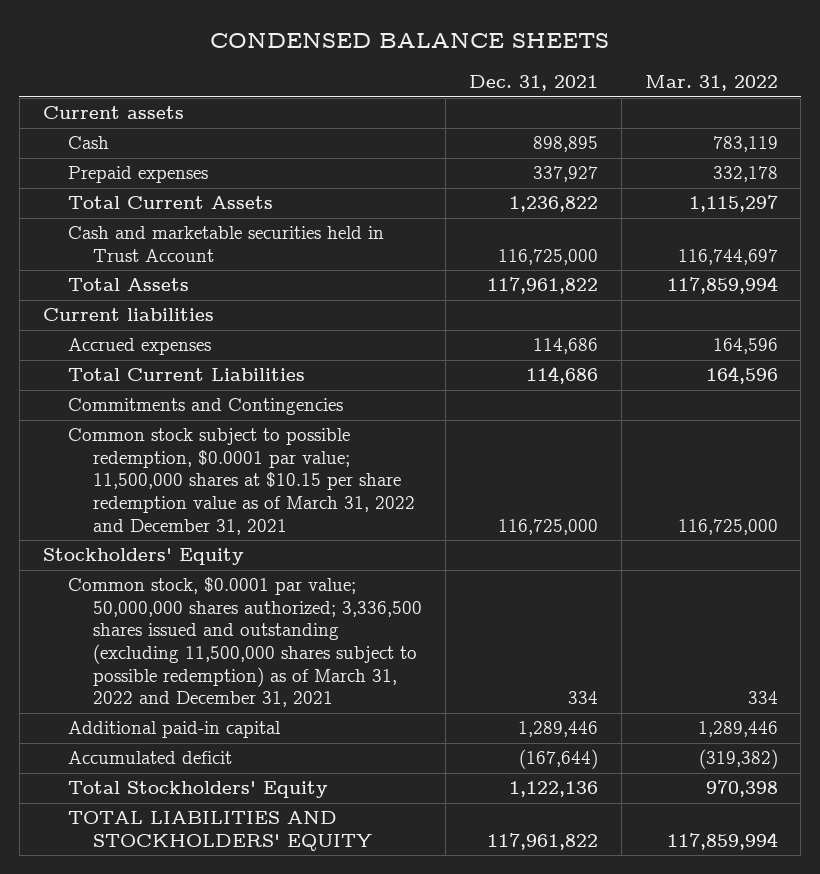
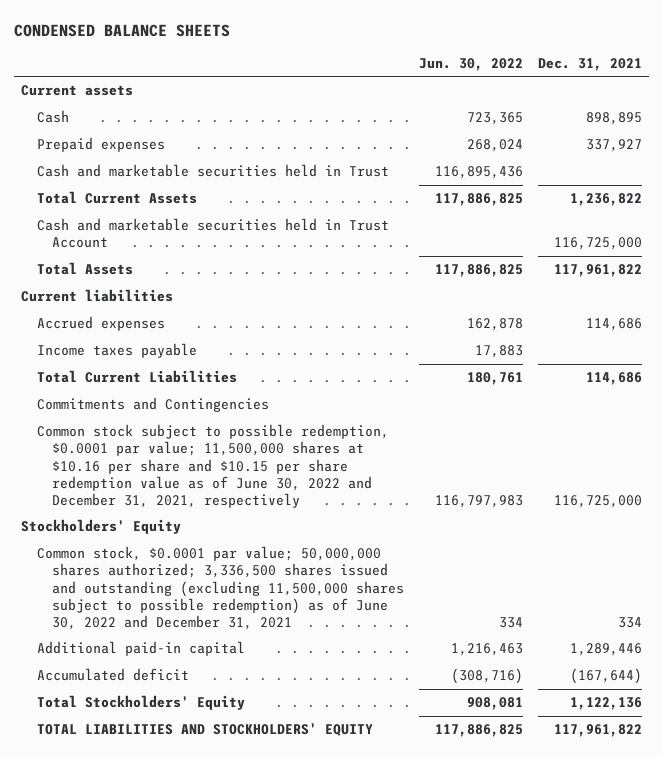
- | Dec. 31, 2021 | Mar. 31, 2022
+ | Jun. 30, 2022 | Dec. 31, 2021
+ Cash and marketable securities held in Trust | 116,895,436 |
+ Income taxes payable | 17,883 |
- Common stock subject to possible redemption, $0.0001 par value; 11,500,000 shares at $10.15 per share redemption value as of March 31, 2022 and December 31, 2021 | 116,725,000 | 116,725,000
+ Common stock subject to possible redemption, $0.0001 par value; 11,500,000 shares at $10.16 per share and $10.15 per share redemption value as of June 30, 2022 and December 31, 2021, respectively | 116,797,983 | 116,725,000
- Common stock, $0.0001 par value; 50,000,000 shares authorized; 3,336,500 shares issued and outstanding (excluding 11,500,000 shares subject to possible redemption) as of March 31, 2022 and December 31, 2021 | 334 | 334
+ Common stock, $0.0001 par value; 50,000,000 shares authorized; 3,336,500 shares issued and outstanding (excluding 11,500,000 shares subject to possible redemption) as of June 30, 2022 and December 31, 2021 | 334 | 334

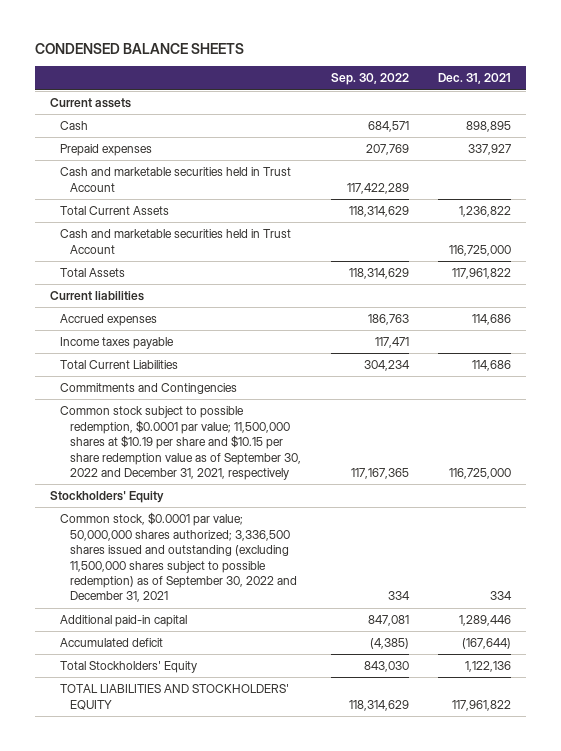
- | Jun. 30, 2022 | Dec. 31, 2021
+ | Sep. 30, 2022 | Dec. 31, 2021
- Cash and marketable securities held in Trust | 116,895,436 |
+ Cash and marketable securities held in Trust Account | 117,422,289 |
- Common stock subject to possible redemption, $0.0001 par value; 11,500,000 shares at $10.16 per share and $10.15 per share redemption value as of June 30, 2022 and December 31, 2021, respectively | 116,797,983 | 116,725,000
+ Common stock subject to possible redemption, $0.0001 par value; 11,500,000 shares at $10.19 per share and $10.15 per share redemption value as of September 30, 2022 and December 31, 2021, respectively | 117,167,365 | 116,725,000
- Common stock, $0.0001 par value; 50,000,000 shares authorized; 3,336,500 shares issued and outstanding (excluding 11,500,000 shares subject to possible redemption) as of June 30, 2022 and December 31, 2021 | 334 | 334
+ Common stock, $0.0001 par value; 50,000,000 shares authorized; 3,336,500 shares issued and outstanding (excluding 11,500,000 shares subject to possible redemption) as of September 30, 2022 and December 31, 2021 | 334 | 334

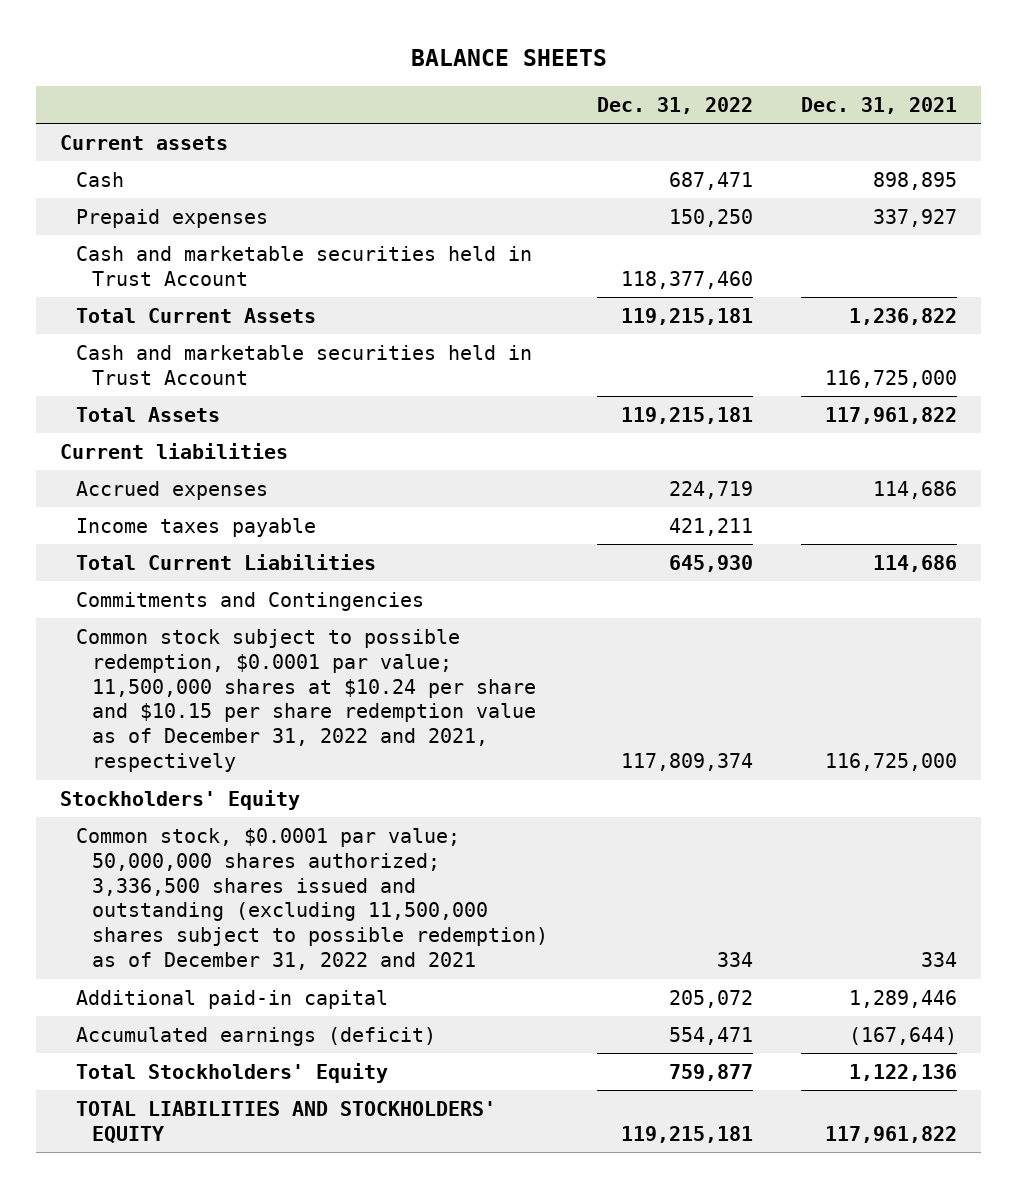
- CONDENSED BALANCE SHEETS
+ BALANCE SHEETS
- | Sep. 30, 2022 | Dec. 31, 2021
+ | Dec. 31, 2022 | Dec. 31, 2021
- Common stock subject to possible redemption, $0.0001 par value; 11,500,000 shares at $10.19 per share and $10.15 per share redemption value as of September 30, 2022 and December 31, 2021, respectively | 117,167,365 | 116,725,000
+ Common stock subject to possible redemption, $0.0001 par value; 11,500,000 shares at $10.24 per share and $10.15 per share redemption value as of December 31, 2022 and 2021, respectively | 117,809,374 | 116,725,000
- Common stock, $0.0001 par value; 50,000,000 shares authorized; 3,336,500 shares issued and outstanding (excluding 11,500,000 shares subject to possible redemption) as of September 30, 2022 and December 31, 2021 | 334 | 334
+ Common stock, $0.0001 par value; 50,000,000 shares authorized; 3,336,500 shares issued and outstanding (excluding 11,500,000 shares subject to possible redemption) as of December 31, 2022 and 2021 | 334 | 334
- Accumulated deficit | (4,385) | (167,644)
+ Accumulated earnings (deficit) | 554,471 | (167,644)

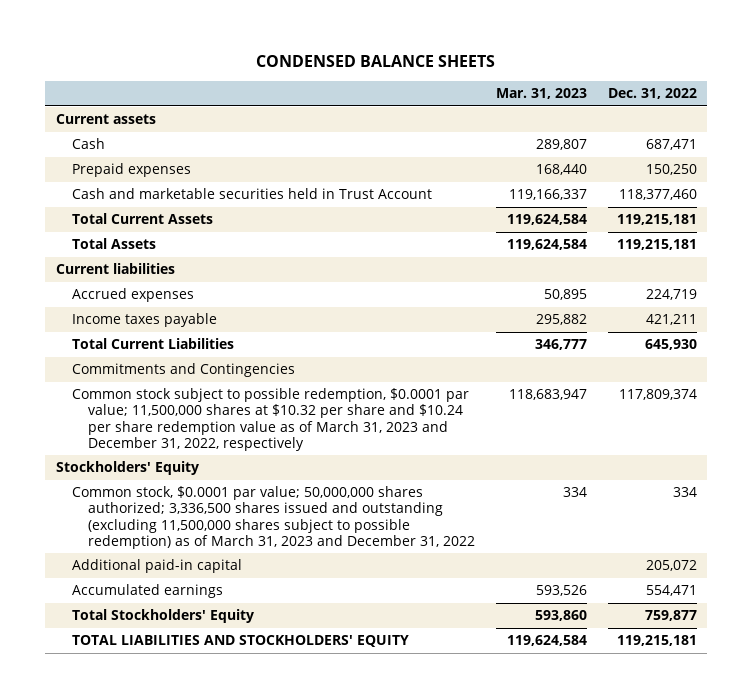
- BALANCE SHEETS
+ CONDENSED BALANCE SHEETS
- | Dec. 31, 2022 | Dec. 31, 2021
+ | Mar. 31, 2023 | Dec. 31, 2022
- Cash and marketable securities held in Trust Account | | 116,725,000
- Common stock subject to possible redemption, $0.0001 par value; 11,500,000 shares at $10.24 per share and $10.15 per share redemption value as of December 31, 2022 and 2021, respectively | 117,809,374 | 116,725,000
+ Common stock subject to possible redemption, $0.0001 par value; 11,500,000 shares at $10.32 per share and $10.24 per share redemption value as of March 31, 2023 and December 31, 2022, respectively | 118,683,947 | 117,809,374
- Common stock, $0.0001 par value; 50,000,000 shares authorized; 3,336,500 shares issued and outstanding (excluding 11,500,000 shares subject to possible redemption) as of December 31, 2022 and 2021 | 334 | 334
+ Common stock, $0.0001 par value; 50,000,000 shares authorized; 3,336,500 shares issued and outstanding (excluding 11,500,000 shares subject to possible redemption) as of March 31, 2023 and December 31, 2022 | 334 | 334
- Accumulated earnings (deficit) | 554,471 | (167,644)
+ Accumulated earnings | 593,526 | 554,471

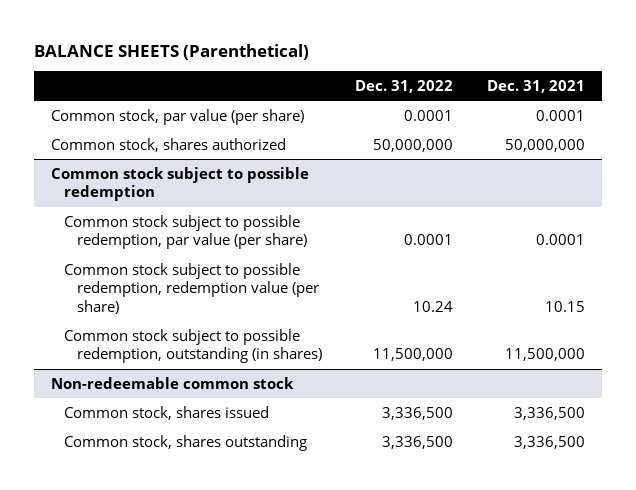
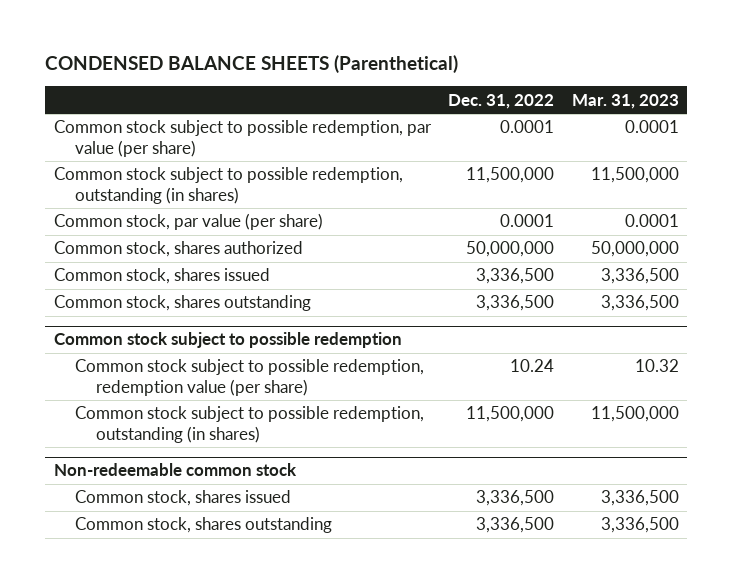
- BALANCE SHEETS (Parenthetical)
+ CONDENSED BALANCE SHEETS (Parenthetical)
- | Dec. 31, 2022 | Dec. 31, 2021
+ | Dec. 31, 2022 | Mar. 31, 2023
+ Common stock subject to possible redemption, par value (per share) | 0.0001 | 0.0001
+ Common stock subject to possible redemption, outstanding (in shares) | 11,500,000 | 11,500,000
+ Common stock, shares issued | 3,336,500 | 3,336,500
+ Common stock, shares outstanding | 3,336,500 | 3,336,500
@ Common stock subject to possible redemption
- Common stock subject to possible redemption, par value (per share) | 0.0001 | 0.0001

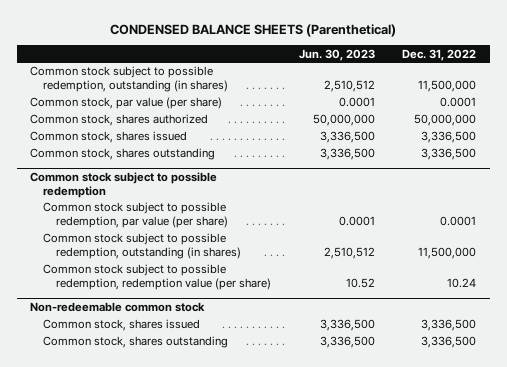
- | Dec. 31, 2022 | Mar. 31, 2023
+ | Jun. 30, 2023 | Dec. 31, 2022
- Common stock subject to possible redemption, par value (per share) | 0.0001 | 0.0001
@ Common stock subject to possible redemption
+ Common stock subject to possible redemption, par value (per share) | 0.0001 | 0.0001
moved down: Common stock subject to possible redemption, redemption value (per share) | 10.52 | 10.24

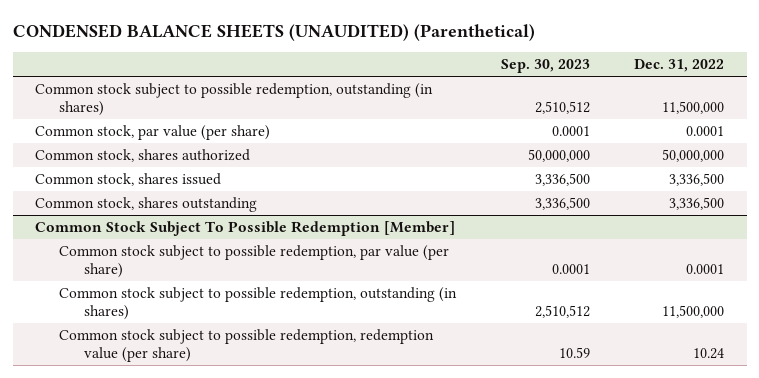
- CONDENSED BALANCE SHEETS (Parenthetical)
+ CONDENSED BALANCE SHEETS (UNAUDITED) (Parenthetical)
- | Jun. 30, 2023 | Dec. 31, 2022
+ | Sep. 30, 2023 | Dec. 31, 2022
- Common stock subject to possible redemption
+ Common Stock Subject To Possible Redemption [Member]
- Non-redeemable common stock
- Common stock, shares issued | 3,336,500 | 3,336,500
- Common stock, shares outstanding | 3,336,500 | 3,336,500

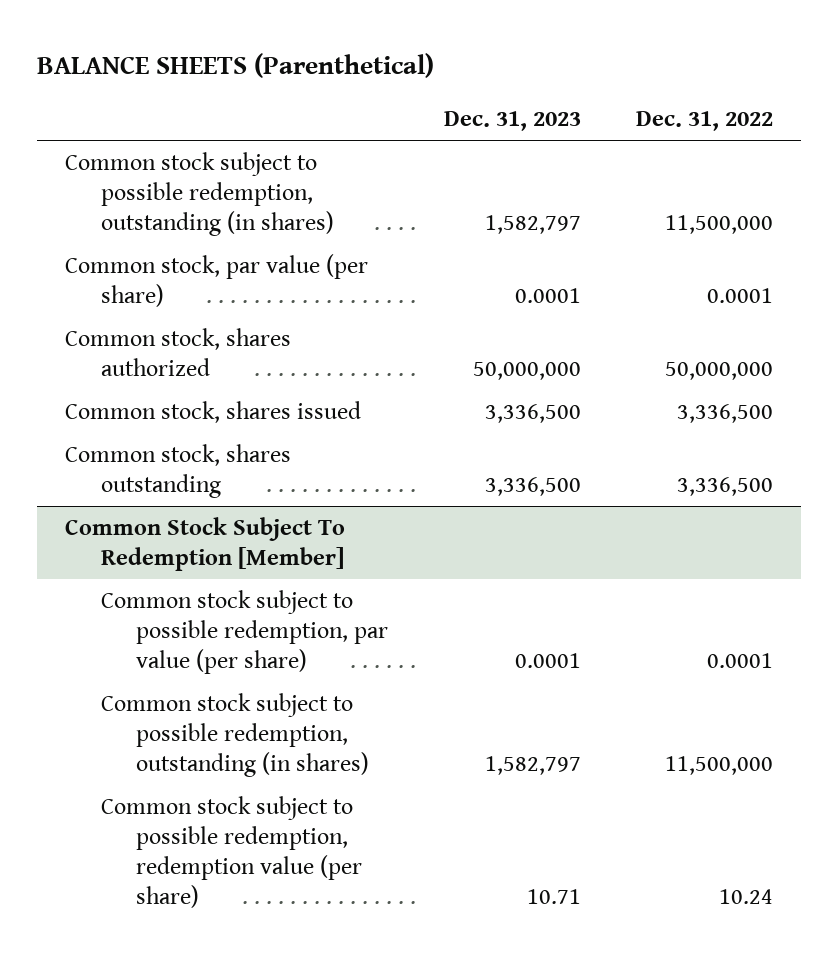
- CONDENSED BALANCE SHEETS (UNAUDITED) (Parenthetical)
+ BALANCE SHEETS (Parenthetical)
- | Sep. 30, 2023 | Dec. 31, 2022
+ | Dec. 31, 2023 | Dec. 31, 2022
- Common Stock Subject To Possible Redemption [Member]
+ Common Stock Subject To Redemption [Member]

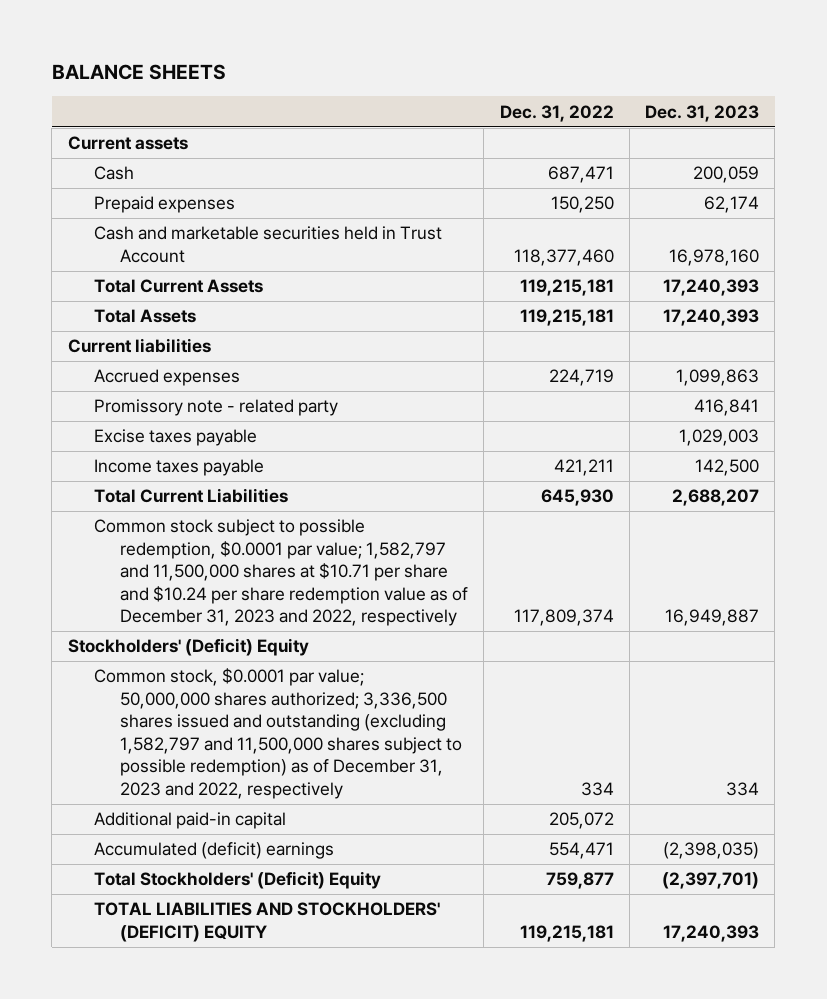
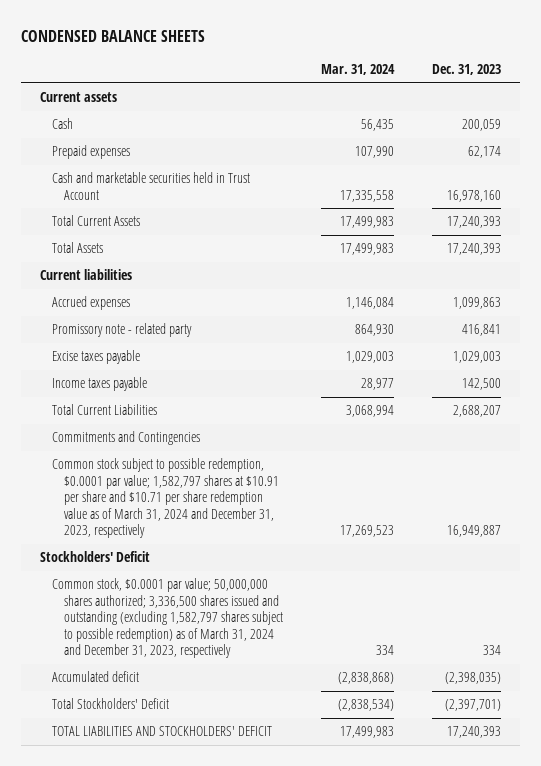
- BALANCE SHEETS
+ CONDENSED BALANCE SHEETS
- | Dec. 31, 2022 | Dec. 31, 2023
+ | Mar. 31, 2024 | Dec. 31, 2023
- Common stock subject to possible redemption, $0.0001 par value; 1,582,797 and 11,500,000 shares at $10.71 per share and $10.24 per share redemption value as of December 31, 2023 and 2022, respectively | 117,809,374 | 16,949,887
- Stockholders' (Deficit) Equity
- Common stock, $0.0001 par value; 50,000,000 shares authorized; 3,336,500 shares issued and outstanding (excluding 1,582,797 and 11,500,000 shares subject to possible redemption) as of December 31, 2023 and 2022, respectively | 334 | 334
- Additional paid-in capital | 205,072 |
- Accumulated (deficit) earnings | 554,471 | (2,398,035)
- Total Stockholders' (Deficit) Equity | 759,877 | (2,397,701)
- TOTAL LIABILITIES AND STOCKHOLDERS' (DEFICIT) EQUITY | 119,215,181 | 17,240,393
+ Commitments and Contingencies
+ Common stock subject to possible redemption, $0.0001 par value; 1,582,797 shares at $10.91 per share and $10.71 per share redemption value as of March 31, 2024 and December 31, 2023, respectively | 17,269,523 | 16,949,887
+ Stockholders' Deficit
+ Common stock, $0.0001 par value; 50,000,000 shares authorized; 3,336,500 shares issued and outstanding (excluding 1,582,797 shares subject to possible redemption) as of March 31, 2024 and December 31, 2023, respectively | 334 | 334
+ Accumulated deficit | (2,838,868) | (2,398,035)
+ Total Stockholders' Deficit | (2,838,534) | (2,397,701)
+ TOTAL LIABILITIES AND STOCKHOLDERS' DEFICIT | 17,499,983 | 17,240,393

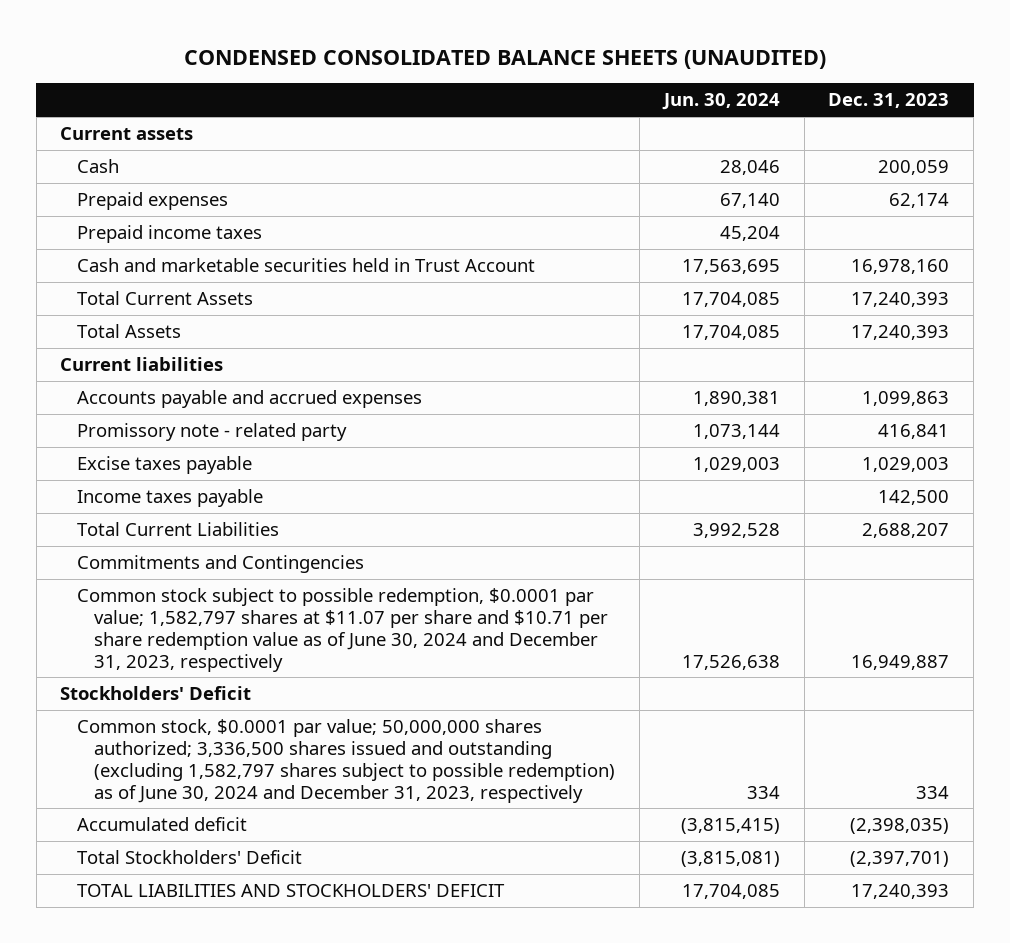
- CONDENSED BALANCE SHEETS
+ CONDENSED CONSOLIDATED BALANCE SHEETS (UNAUDITED)
- | Mar. 31, 2024 | Dec. 31, 2023
+ | Jun. 30, 2024 | Dec. 31, 2023
+ Prepaid income taxes | 45,204 |
- Accrued expenses | 1,146,084 | 1,099,863
+ Accounts payable and accrued expenses | 1,890,381 | 1,099,863
- Common stock subject to possible redemption, $0.0001 par value; 1,582,797 shares at $10.91 per share and $10.71 per share redemption value as of March 31, 2024 and December 31, 2023, respectively | 17,269,523 | 16,949,887
+ Common stock subject to possible redemption, $0.0001 par value; 1,582,797 shares at $11.07 per share and $10.71 per share redemption value as of June 30, 2024 and December 31, 2023, respectively | 17,526,638 | 16,949,887
- Common stock, $0.0001 par value; 50,000,000 shares authorized; 3,336,500 shares issued and outstanding (excluding 1,582,797 shares subject to possible redemption) as of March 31, 2024 and December 31, 2023, respectively | 334 | 334
+ Common stock, $0.0001 par value; 50,000,000 shares authorized; 3,336,500 shares issued and outstanding (excluding 1,582,797 shares subject to possible redemption) as of June 30, 2024 and December 31, 2023, respectively | 334 | 334

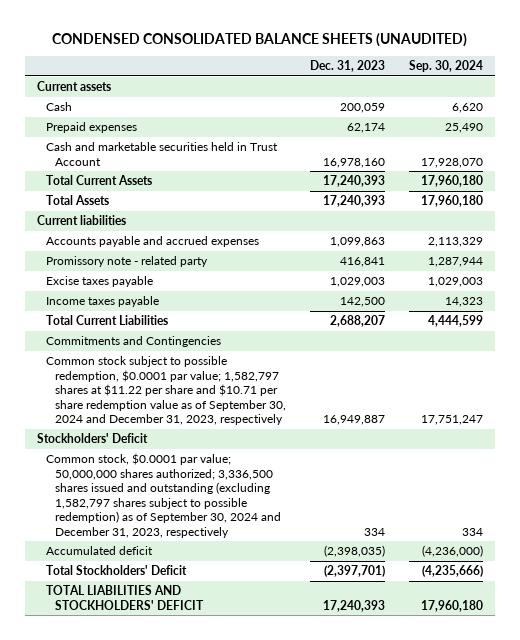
- | Jun. 30, 2024 | Dec. 31, 2023
+ | Dec. 31, 2023 | Sep. 30, 2024
- Prepaid income taxes | 45,204 |
- Common stock subject to possible redemption, $0.0001 par value; 1,582,797 shares at $11.07 per share and $10.71 per share redemption value as of June 30, 2024 and December 31, 2023, respectively | 17,526,638 | 16,949,887
+ Common stock subject to possible redemption, $0.0001 par value; 1,582,797 shares at $11.22 per share and $10.71 per share redemption value as of September 30, 2024 and December 31, 2023, respectively | 16,949,887 | 17,751,247
- Common stock, $0.0001 par value; 50,000,000 shares authorized; 3,336,500 shares issued and outstanding (excluding 1,582,797 shares subject to possible redemption) as of June 30, 2024 and December 31, 2023, respectively | 334 | 334
+ Common stock, $0.0001 par value; 50,000,000 shares authorized; 3,336,500 shares issued and outstanding (excluding 1,582,797 shares subject to possible redemption) as of September 30, 2024 and December 31, 2023, respectively | 334 | 334

